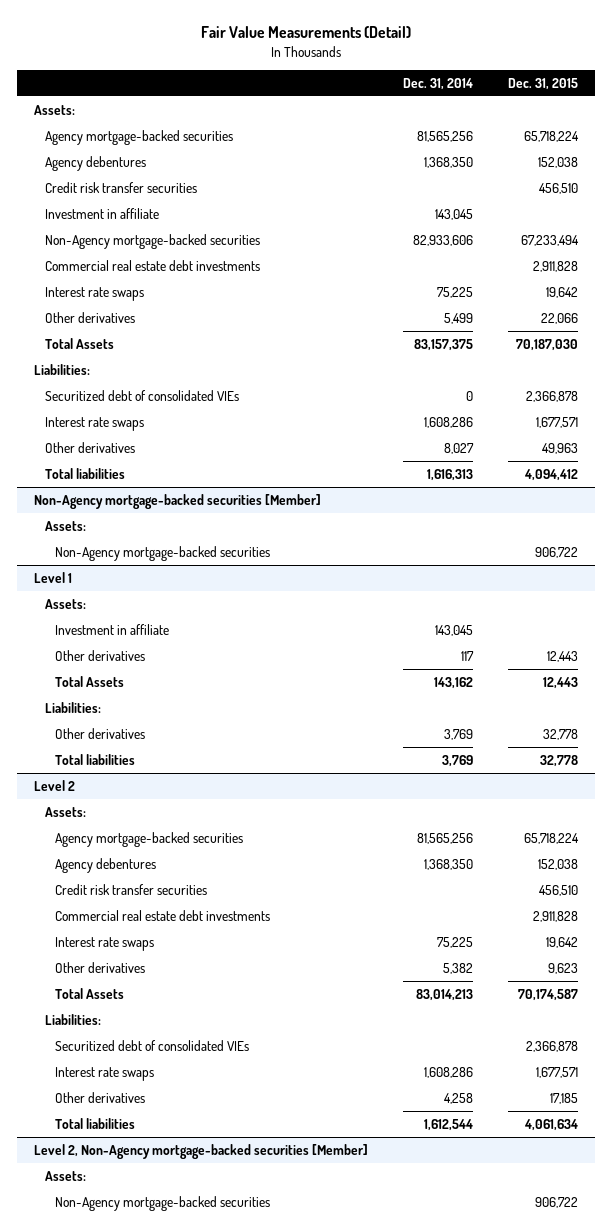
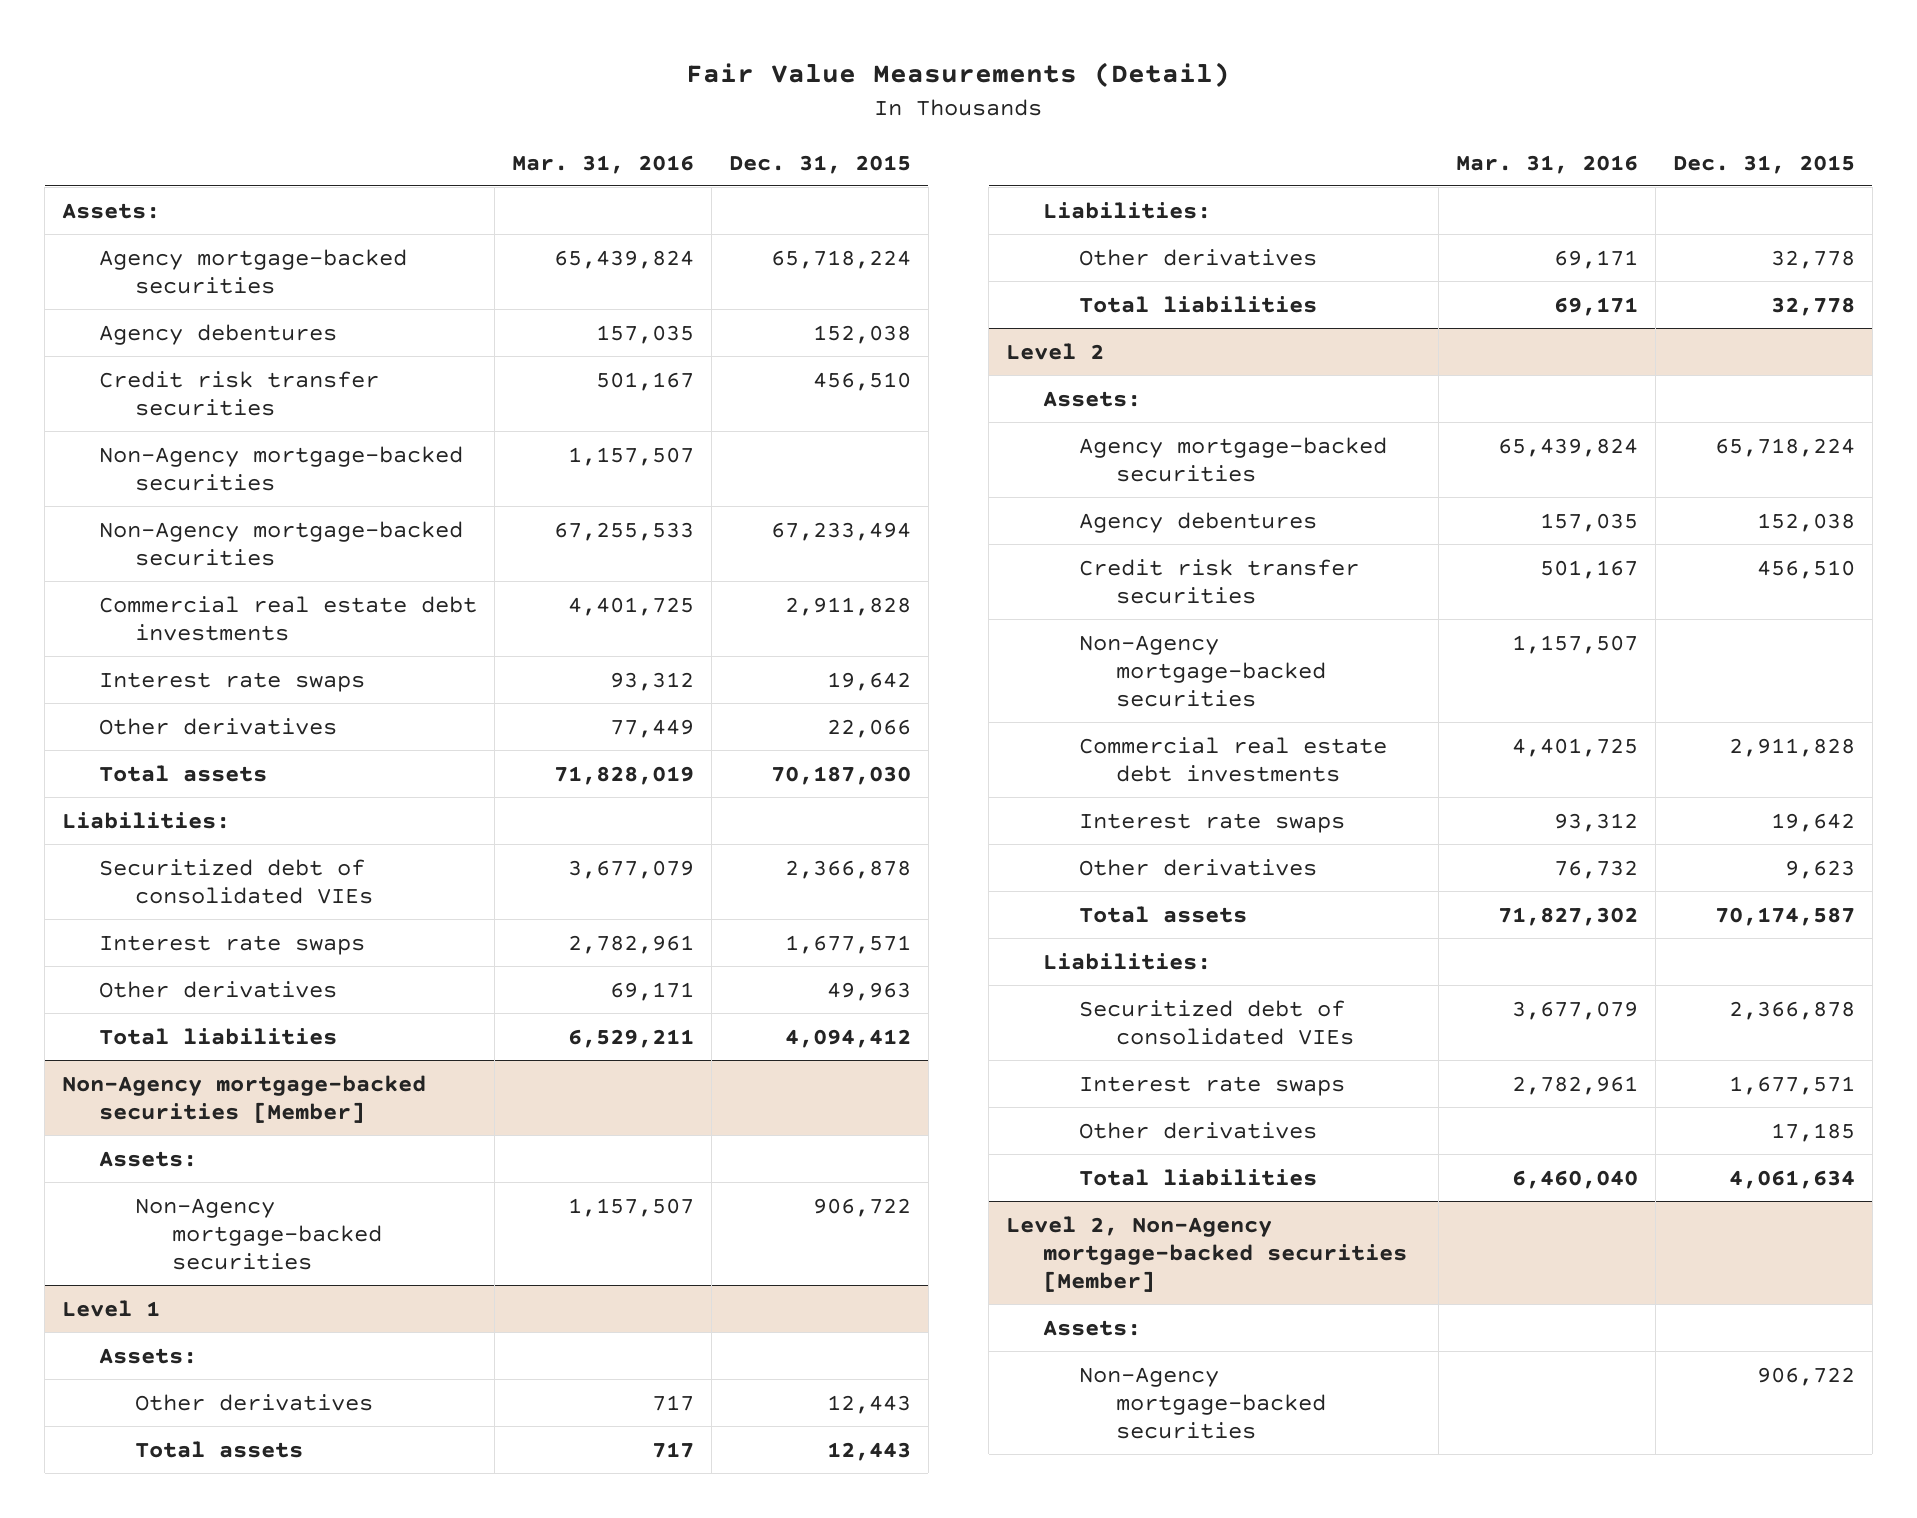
- | Dec. 31, 2014 | Dec. 31, 2015
+ | Mar. 31, 2016 | Dec. 31, 2015
- Investment in affiliate | 143,045 |
+ Non-Agency mortgage-backed securities | 1,157,507 |
- Total Assets | 83,157,375 | 70,187,030
+ Total assets | 71,828,019 | 70,187,030
@ Level 1
- Investment in affiliate | 143,045 |
- Total Assets | 143,162 | 12,443
+ Total assets | 717 | 12,443
@ Level 2
+ Non-Agency mortgage-backed securities | 1,157,507 |
- Total Assets | 83,014,213 | 70,174,587
+ Total assets | 71,827,302 | 70,174,587

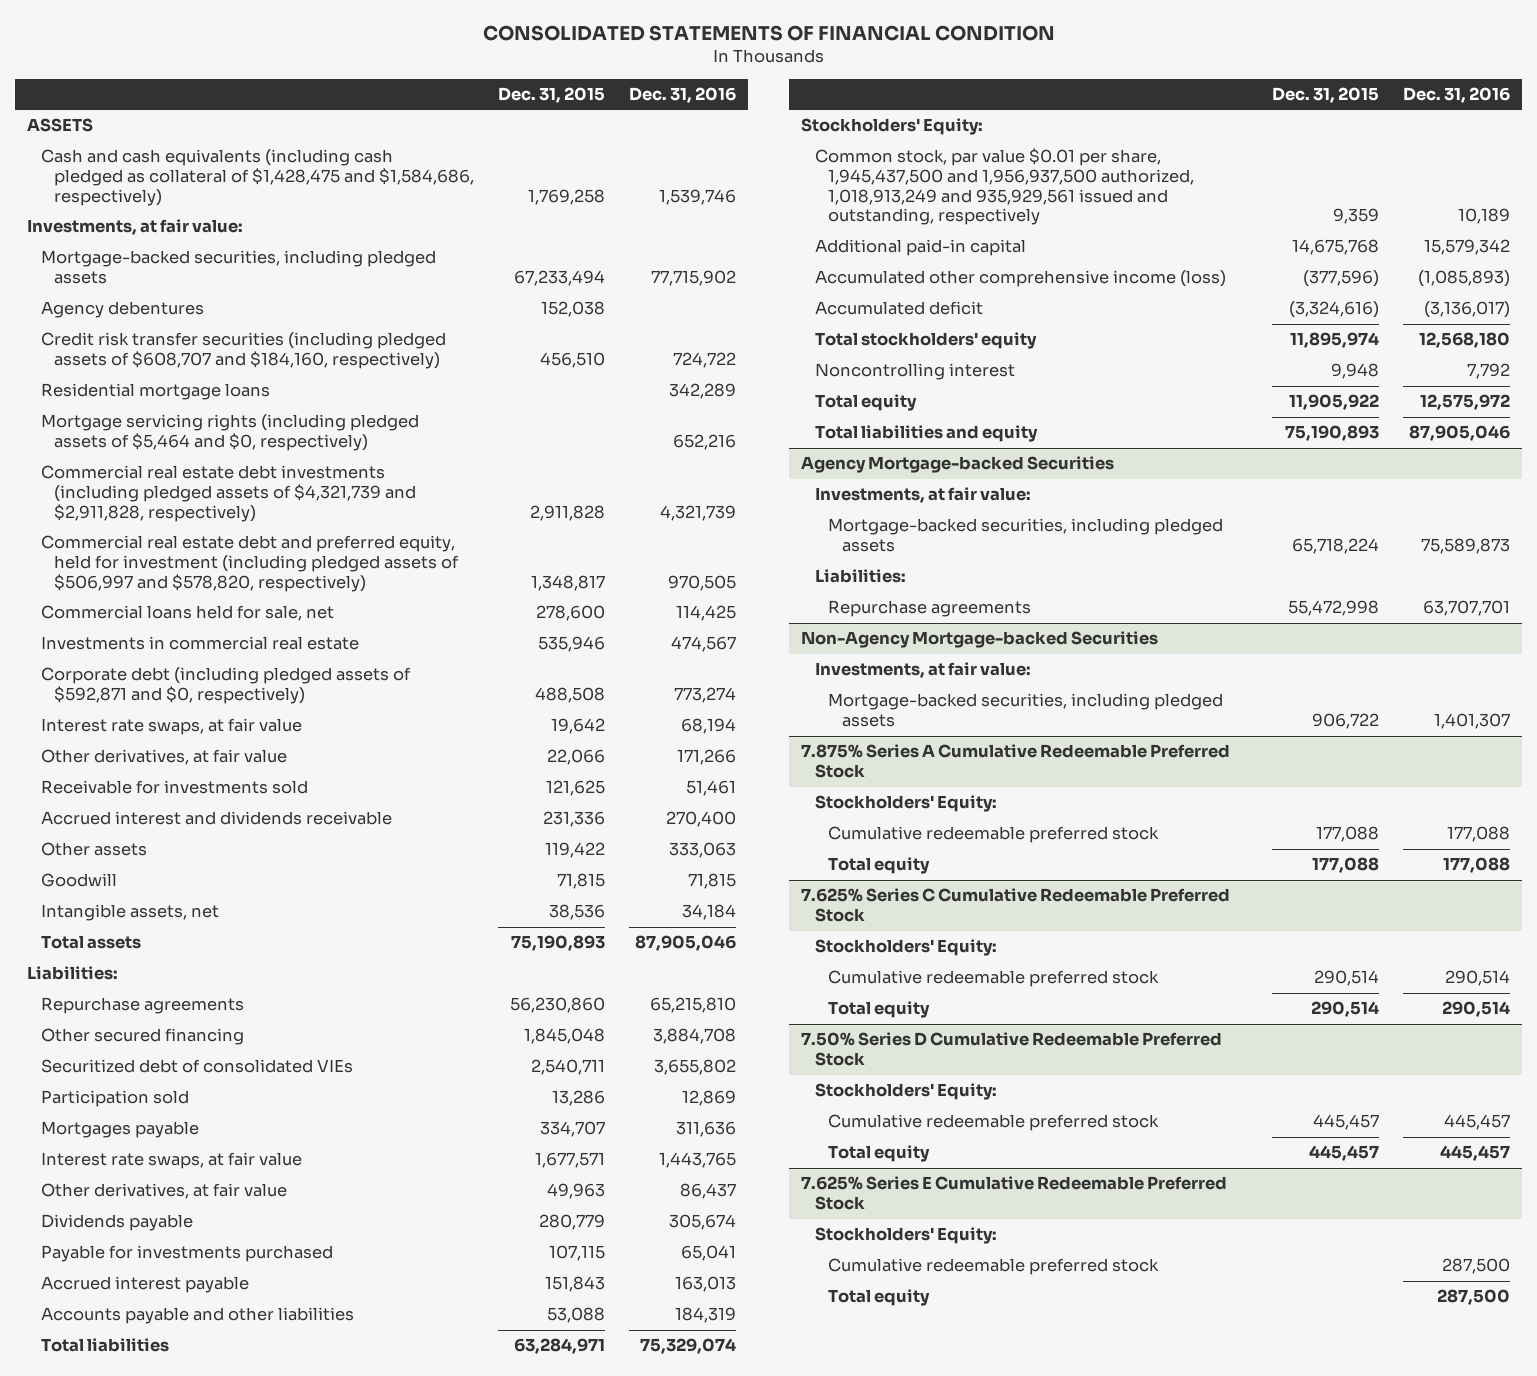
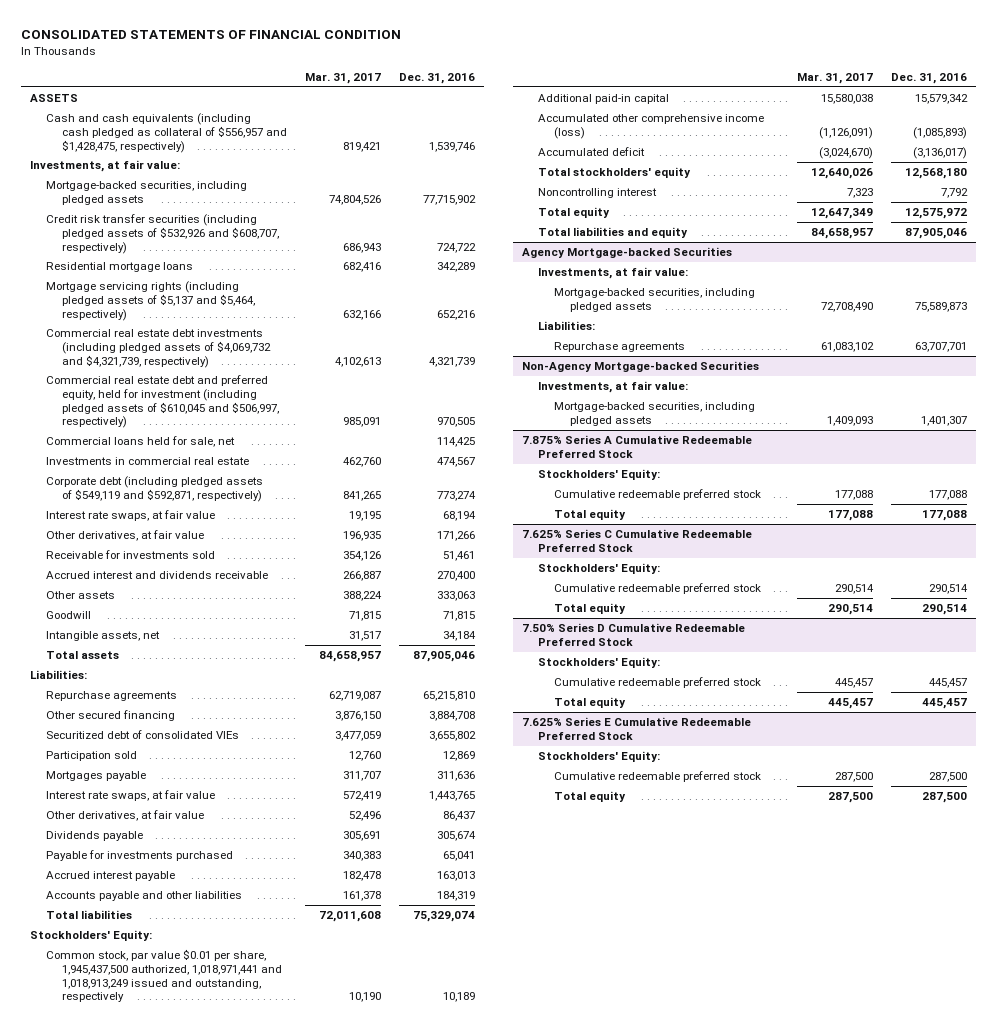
- | Dec. 31, 2015 | Dec. 31, 2016
+ | Mar. 31, 2017 | Dec. 31, 2016
- Cash and cash equivalents (including cash pledged as collateral of $1,428,475 and $1,584,686, respectively) | 1,769,258 | 1,539,746
+ Cash and cash equivalents (including cash pledged as collateral of $556,957 and $1,428,475, respectively) | 819,421 | 1,539,746
- Agency debentures | 152,038 |
- Credit risk transfer securities (including pledged assets of $608,707 and $184,160, respectively) | 456,510 | 724,722
+ Credit risk transfer securities (including pledged assets of $532,926 and $608,707, respectively) | 686,943 | 724,722
- Mortgage servicing rights (including pledged assets of $5,464 and $0, respectively) | | 652,216
- Commercial real estate debt investments (including pledged assets of $4,321,739 and $2,911,828, respectively) | 2,911,828 | 4,321,739
- Commercial real estate debt and preferred equity, held for investment (including pledged assets of $506,997 and $578,820, respectively) | 1,348,817 | 970,505
+ Mortgage servicing rights (including pledged assets of $5,137 and $5,464, respectively) | 632,166 | 652,216
+ Commercial real estate debt investments (including pledged assets of $4,069,732 and $4,321,739, respectively) | 4,102,613 | 4,321,739
+ Commercial real estate debt and preferred equity, held for investment (including pledged assets of $610,045 and $506,997, respectively) | 985,091 | 970,505
- Corporate debt (including pledged assets of $592,871 and $0, respectively) | 488,508 | 773,274
+ Corporate debt (including pledged assets of $549,119 and $592,871, respectively) | 841,265 | 773,274
- Common stock, par value $0.01 per share, 1,945,437,500 and 1,956,937,500 authorized, 1,018,913,249 and 935,929,561 issued and outstanding, respectively | 9,359 | 10,189
+ Common stock, par value $0.01 per share, 1,945,437,500 authorized, 1,018,971,441 and 1,018,913,249 issued and outstanding, respectively | 10,190 | 10,189

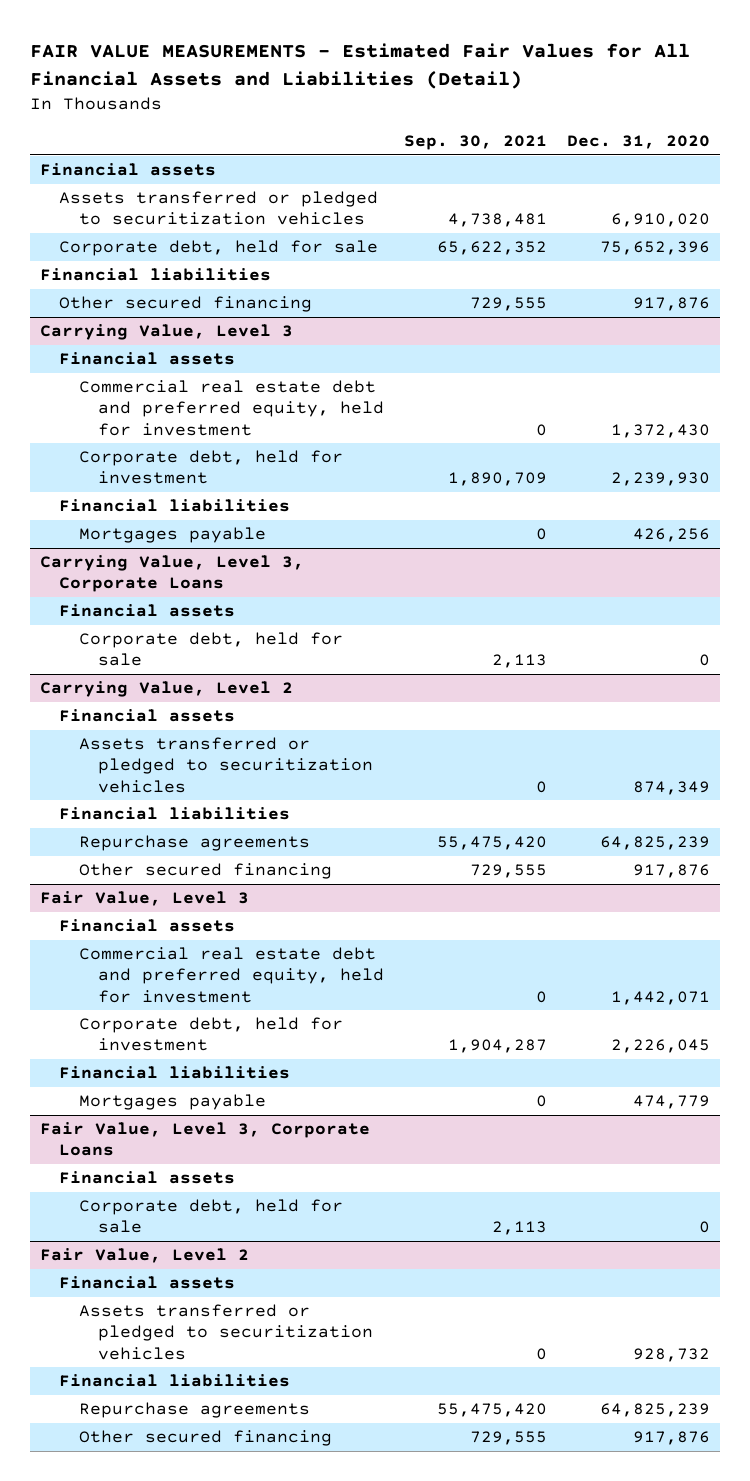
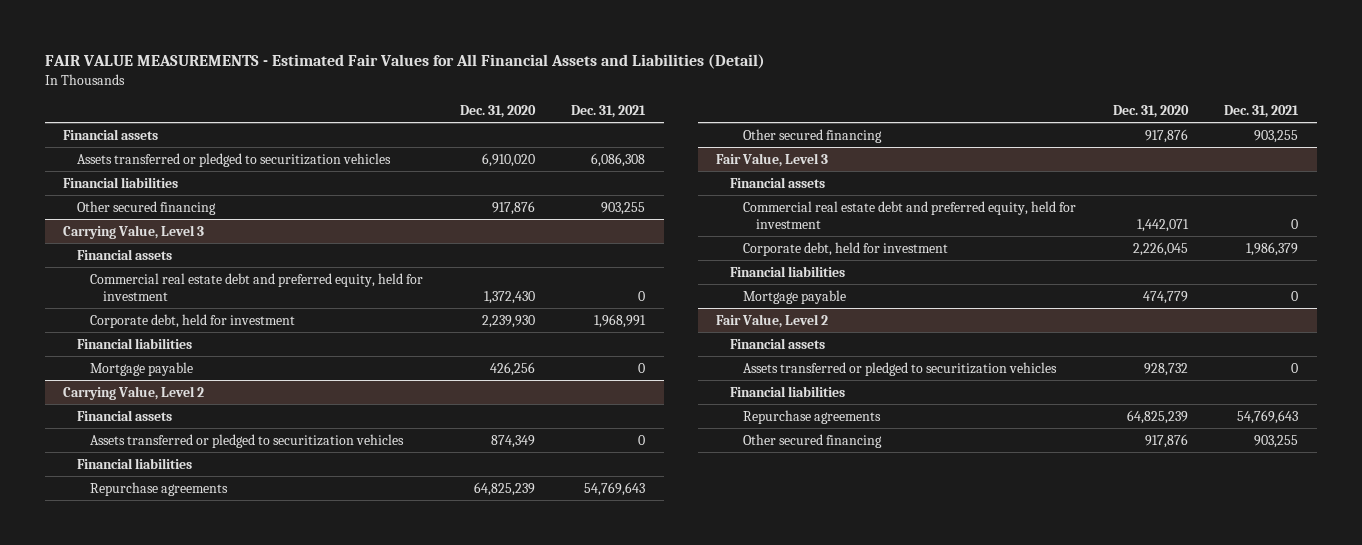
- | Sep. 30, 2021 | Dec. 31, 2020
+ | Dec. 31, 2020 | Dec. 31, 2021
- Corporate debt, held for sale | 65,622,352 | 75,652,396
@ Carrying Value, Level 3
- Mortgages payable | 0 | 426,256
- Carrying Value, Level 3, Corporate Loans
- Financial assets
- Corporate debt, held for sale | 2,113 | 0
@ Carrying Value, Level 3
+ Mortgage payable | 426,256 | 0
@ Fair Value, Level 3
- Mortgages payable | 0 | 474,779
- Fair Value, Level 3, Corporate Loans
- Financial assets
- Corporate debt, held for sale | 2,113 | 0
@ Fair Value, Level 3
+ Mortgage payable | 474,779 | 0

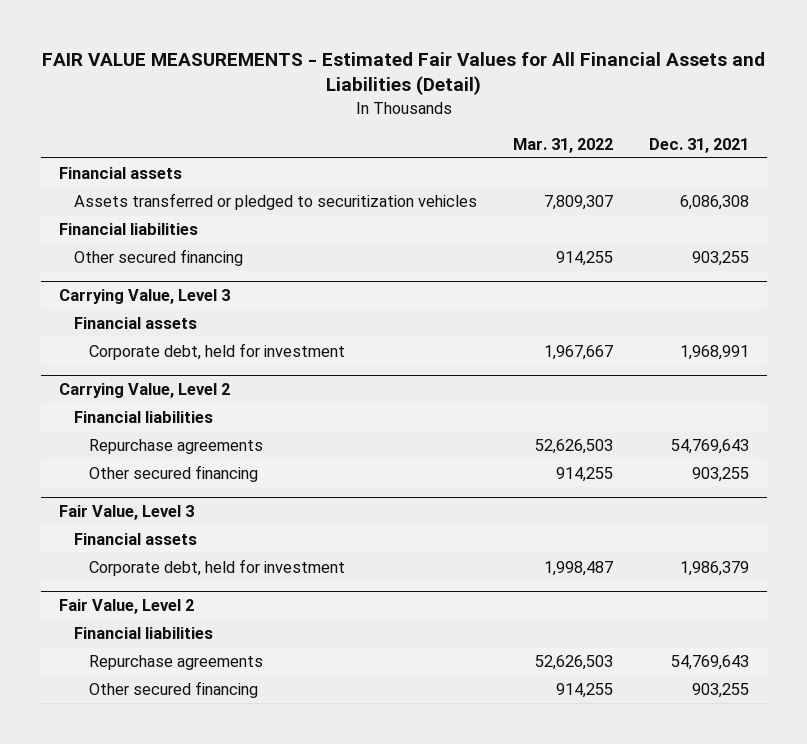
- | Dec. 31, 2020 | Dec. 31, 2021
+ | Mar. 31, 2022 | Dec. 31, 2021
@ Carrying Value, Level 3
- Commercial real estate debt and preferred equity, held for investment | 1,372,430 | 0
- Financial liabilities
- Mortgage payable | 426,256 | 0
@ Carrying Value, Level 2
- Financial assets
- Assets transferred or pledged to securitization vehicles | 874,349 | 0
@ Fair Value, Level 3
- Commercial real estate debt and preferred equity, held for investment | 1,442,071 | 0
- Financial liabilities
- Mortgage payable | 474,779 | 0
@ Fair Value, Level 2
- Financial assets
- Assets transferred or pledged to securitization vehicles | 928,732 | 0

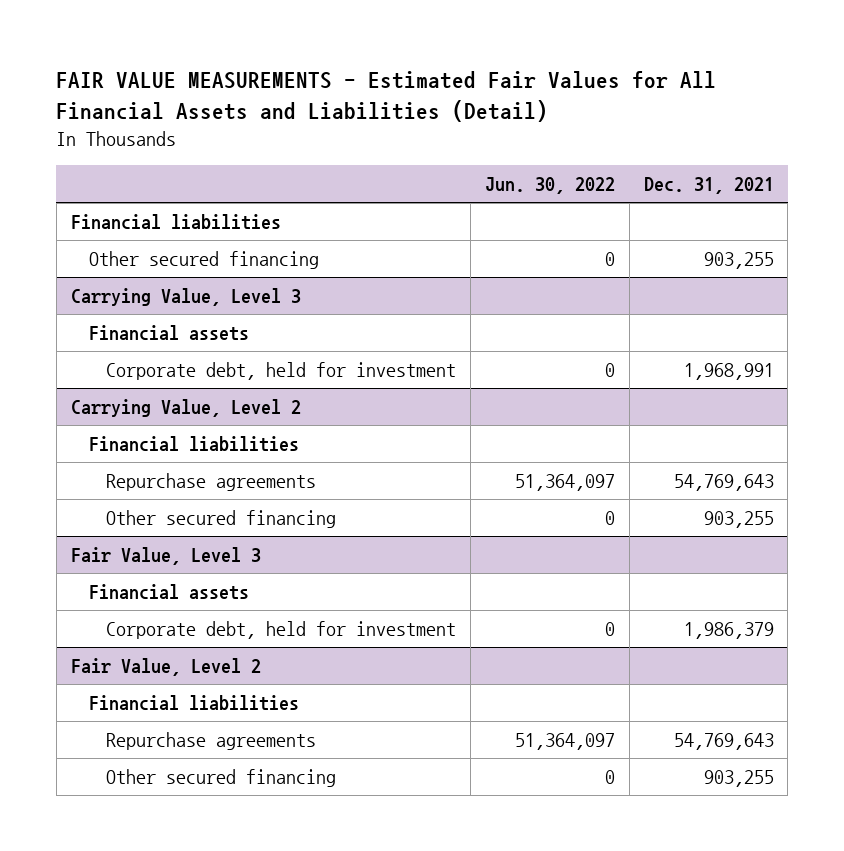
- | Mar. 31, 2022 | Dec. 31, 2021
+ | Jun. 30, 2022 | Dec. 31, 2021
- Financial assets
- Assets transferred or pledged to securitization vehicles | 7,809,307 | 6,086,308

